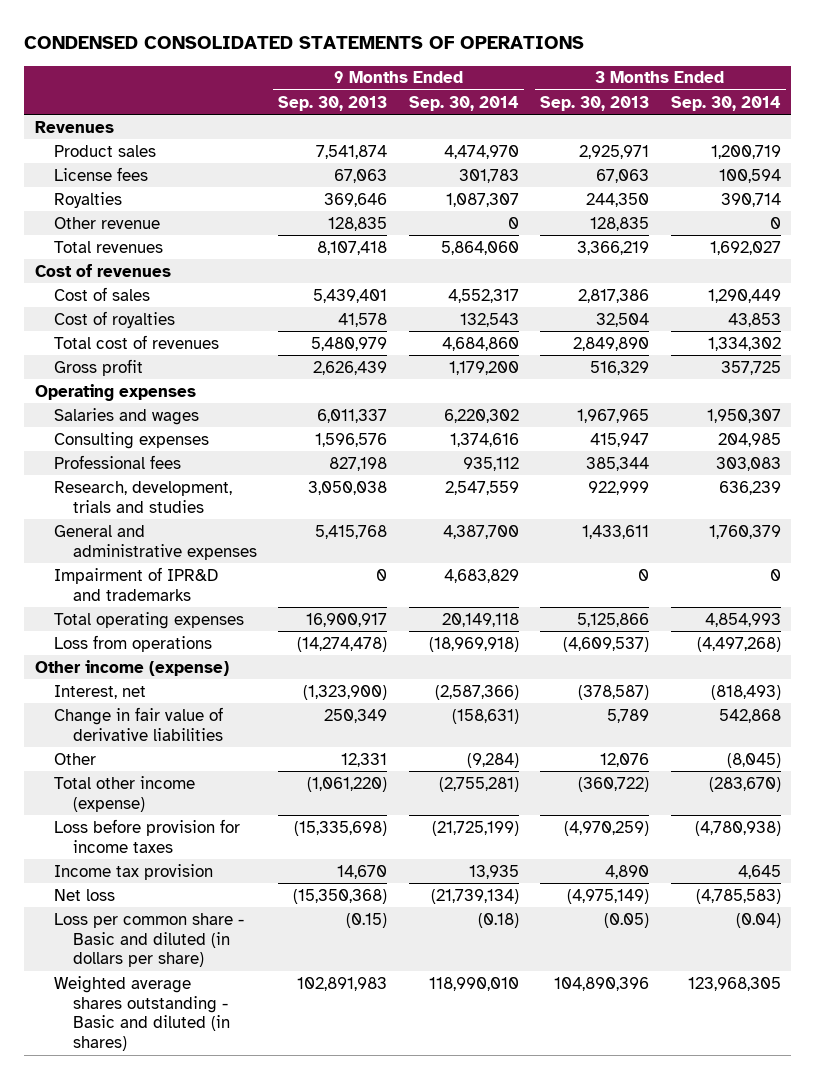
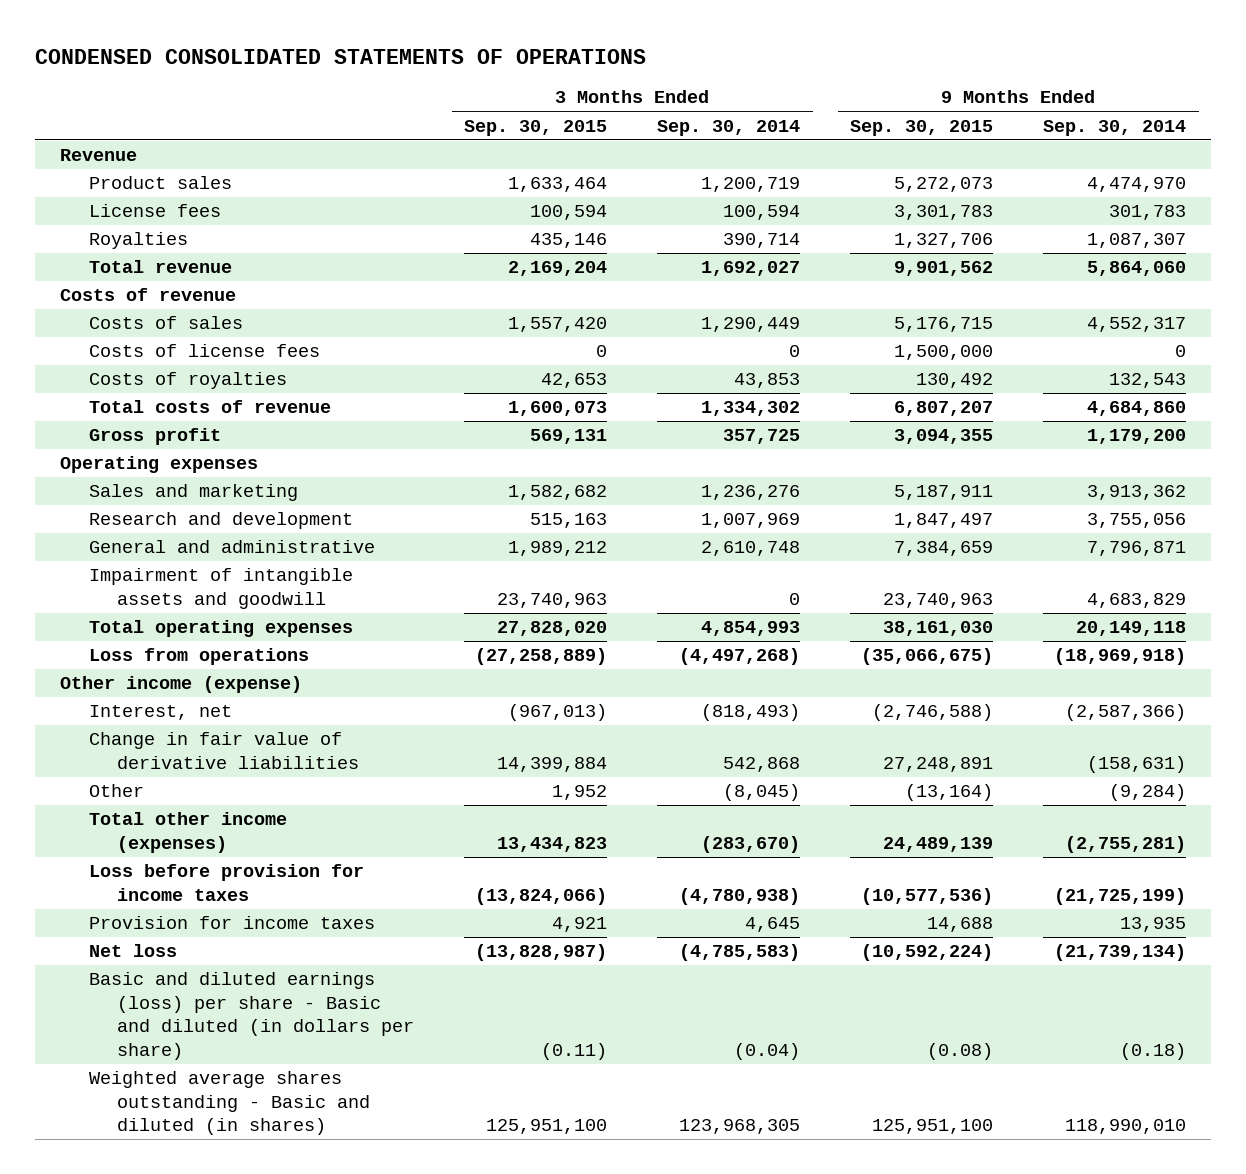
- | 9 Months Ended Sep. 30, 2013 | 9 Months Ended Sep. 30, 2014 | 3 Months Ended Sep. 30, 2013 | 3 Months Ended Sep. 30, 2014
+ | 3 Months Ended Sep. 30, 2015 | 3 Months Ended Sep. 30, 2014 | 9 Months Ended Sep. 30, 2015 | 9 Months Ended Sep. 30, 2014
- Revenues
+ Revenue
- Other revenue | 128,835 | 0 | 128,835 | 0
- Total revenues | 8,107,418 | 5,864,060 | 3,366,219 | 1,692,027
- Cost of revenues
- Cost of sales | 5,439,401 | 4,552,317 | 2,817,386 | 1,290,449
- Cost of royalties | 41,578 | 132,543 | 32,504 | 43,853
- Total cost of revenues | 5,480,979 | 4,684,860 | 2,849,890 | 1,334,302
+ Total revenue | 2,169,204 | 1,692,027 | 9,901,562 | 5,864,060
+ Costs of revenue
+ Costs of sales | 1,557,420 | 1,290,449 | 5,176,715 | 4,552,317
+ Costs of license fees | 0 | 0 | 1,500,000 | 0
+ Costs of royalties | 42,653 | 43,853 | 130,492 | 132,543
+ Total costs of revenue | 1,600,073 | 1,334,302 | 6,807,207 | 4,684,860
- Salaries and wages | 6,011,337 | 6,220,302 | 1,967,965 | 1,950,307
- Consulting expenses | 1,596,576 | 1,374,616 | 415,947 | 204,985
- Professional fees | 827,198 | 935,112 | 385,344 | 303,083
- Research, development, trials and studies | 3,050,038 | 2,547,559 | 922,999 | 636,239
- General and administrative expenses | 5,415,768 | 4,387,700 | 1,433,611 | 1,760,379
- Impairment of IPR&D and trademarks | 0 | 4,683,829 | 0 | 0
+ Sales and marketing | 1,582,682 | 1,236,276 | 5,187,911 | 3,913,362
+ Research and development | 515,163 | 1,007,969 | 1,847,497 | 3,755,056
+ General and administrative | 1,989,212 | 2,610,748 | 7,384,659 | 7,796,871
+ Impairment of intangible assets and goodwill | 23,740,963 | 0 | 23,740,963 | 4,683,829
- Total other income (expense) | (1,061,220) | (2,755,281) | (360,722) | (283,670)
+ Total other income (expenses) | 13,434,823 | (283,670) | 24,489,139 | (2,755,281)
- Income tax provision | 14,670 | 13,935 | 4,890 | 4,645
+ Provision for income taxes | 4,921 | 4,645 | 14,688 | 13,935
- Loss per common share - Basic and diluted (in dollars per share) | (0.15) | (0.18) | (0.05) | (0.04)
+ Basic and diluted earnings (loss) per share - Basic and diluted (in dollars per share) | (0.11) | (0.04) | (0.08) | (0.18)

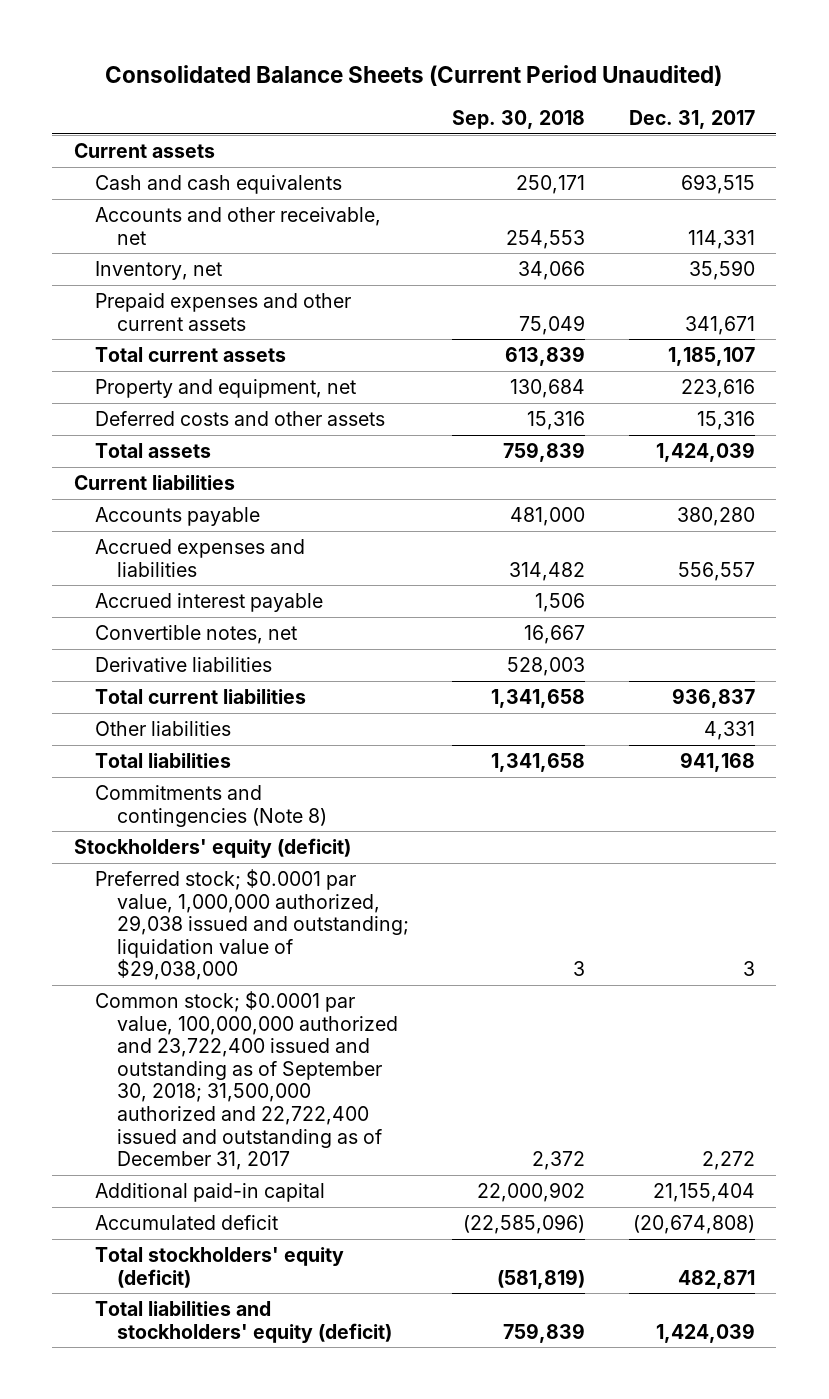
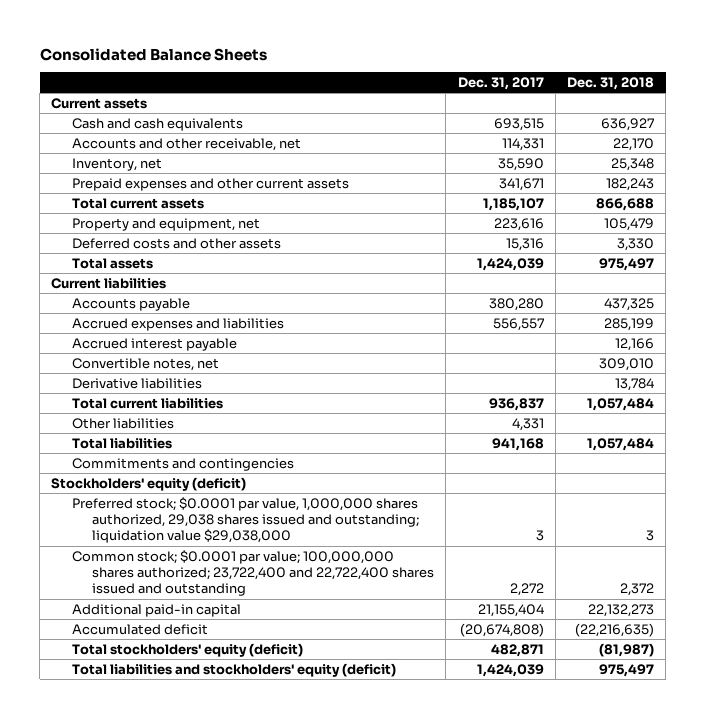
- Consolidated Balance Sheets (Current Period Unaudited)
+ Consolidated Balance Sheets
- | Sep. 30, 2018 | Dec. 31, 2017
+ | Dec. 31, 2017 | Dec. 31, 2018
- Commitments and contingencies (Note 8)
+ Commitments and contingencies
- Preferred stock; $0.0001 par value, 1,000,000 authorized, 29,038 issued and outstanding; liquidation value of $29,038,000 | 3 | 3
- Common stock; $0.0001 par value, 100,000,000 authorized and 23,722,400 issued and outstanding as of September 30, 2018; 31,500,000 authorized and 22,722,400 issued and outstanding as of December 31, 2017 | 2,372 | 2,272
+ Preferred stock; $0.0001 par value, 1,000,000 shares authorized, 29,038 shares issued and outstanding; liquidation value $29,038,000 | 3 | 3
+ Common stock; $0.0001 par value; 100,000,000 shares authorized; 23,722,400 and 22,722,400 shares issued and outstanding | 2,272 | 2,372

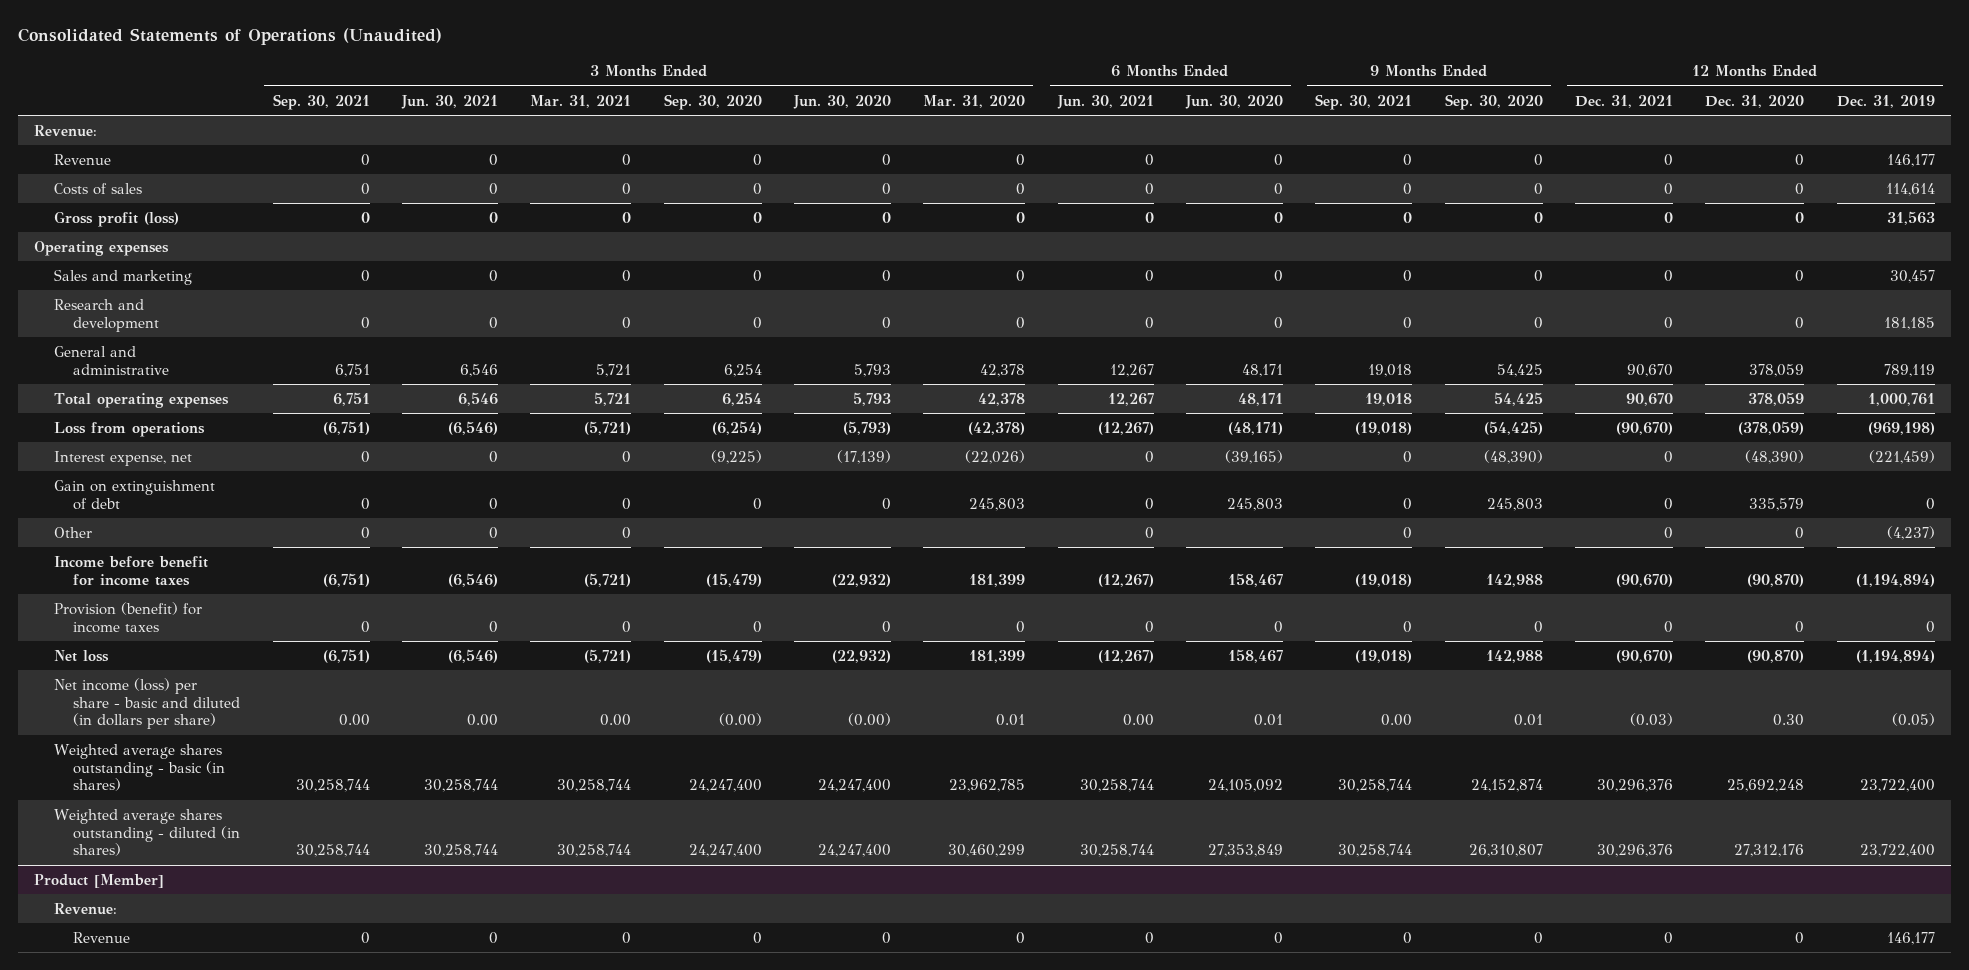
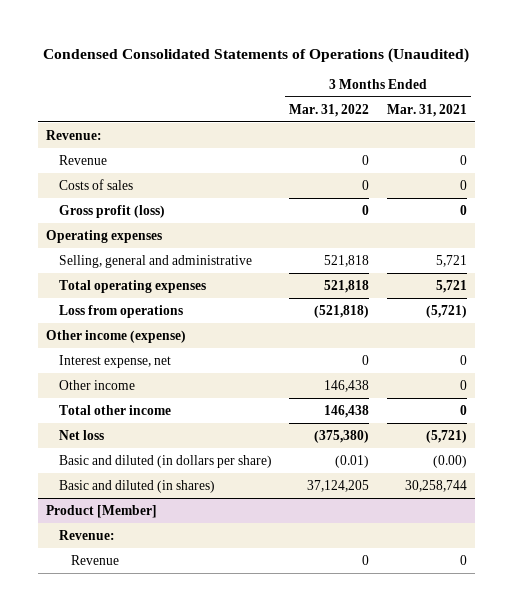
- Consolidated Statements of Operations (Unaudited)
+ Condensed Consolidated Statements of Operations (Unaudited)
- | 3 Months Ended Sep. 30, 2021 | 3 Months Ended Jun. 30, 2021 | 3 Months Ended Mar. 31, 2021 | 3 Months Ended Sep. 30, 2020 | 3 Months Ended Jun. 30, 2020 | 3 Months Ended Mar. 31, 2020 | 6 Months Ended Jun. 30, 2021 | 6 Months Ended Jun. 30, 2020 | 9 Months Ended Sep. 30, 2021 | 9 Months Ended Sep. 30, 2020 | 12 Months Ended Dec. 31, 2021 | 12 Months Ended Dec. 31, 2020 | 12 Months Ended Dec. 31, 2019
+ | 3 Months Ended Mar. 31, 2022 | 3 Months Ended Mar. 31, 2021
- Sales and marketing | 0 | 0 | 0 | 0 | 0 | 0 | 0 | 0 | 0 | 0 | 0 | 0 | 30,457
- Research and development | 0 | 0 | 0 | 0 | 0 | 0 | 0 | 0 | 0 | 0 | 0 | 0 | 181,185
- General and administrative | 6,751 | 6,546 | 5,721 | 6,254 | 5,793 | 42,378 | 12,267 | 48,171 | 19,018 | 54,425 | 90,670 | 378,059 | 789,119
+ Selling, general and administrative | 521,818 | 5,721
+ Other income (expense)
- Gain on extinguishment of debt | 0 | 0 | 0 | 0 | 0 | 245,803 | 0 | 245,803 | 0 | 245,803 | 0 | 335,579 | 0
- Other | 0 | 0 | 0 | | | | 0 | | 0 | | 0 | 0 | (4,237)
- Income before benefit for income taxes | (6,751) | (6,546) | (5,721) | (15,479) | (22,932) | 181,399 | (12,267) | 158,467 | (19,018) | 142,988 | (90,670) | (90,870) | (1,194,894)
- Provision (benefit) for income taxes | 0 | 0 | 0 | 0 | 0 | 0 | 0 | 0 | 0 | 0 | 0 | 0 | 0
+ Other income | 146,438 | 0
+ Total other income | 146,438 | 0
- Net income (loss) per share - basic and diluted (in dollars per share) | 0.00 | 0.00 | 0.00 | (0.00) | (0.00) | 0.01 | 0.00 | 0.01 | 0.00 | 0.01 | (0.03) | 0.30 | (0.05)
- Weighted average shares outstanding - basic (in shares) | 30,258,744 | 30,258,744 | 30,258,744 | 24,247,400 | 24,247,400 | 23,962,785 | 30,258,744 | 24,105,092 | 30,258,744 | 24,152,874 | 30,296,376 | 25,692,248 | 23,722,400
- Weighted average shares outstanding - diluted (in shares) | 30,258,744 | 30,258,744 | 30,258,744 | 24,247,400 | 24,247,400 | 30,460,299 | 30,258,744 | 27,353,849 | 30,258,744 | 26,310,807 | 30,296,376 | 27,312,176 | 23,722,400
+ Basic and diluted (in dollars per share) | (0.01) | (0.00)
+ Basic and diluted (in shares) | 37,124,205 | 30,258,744

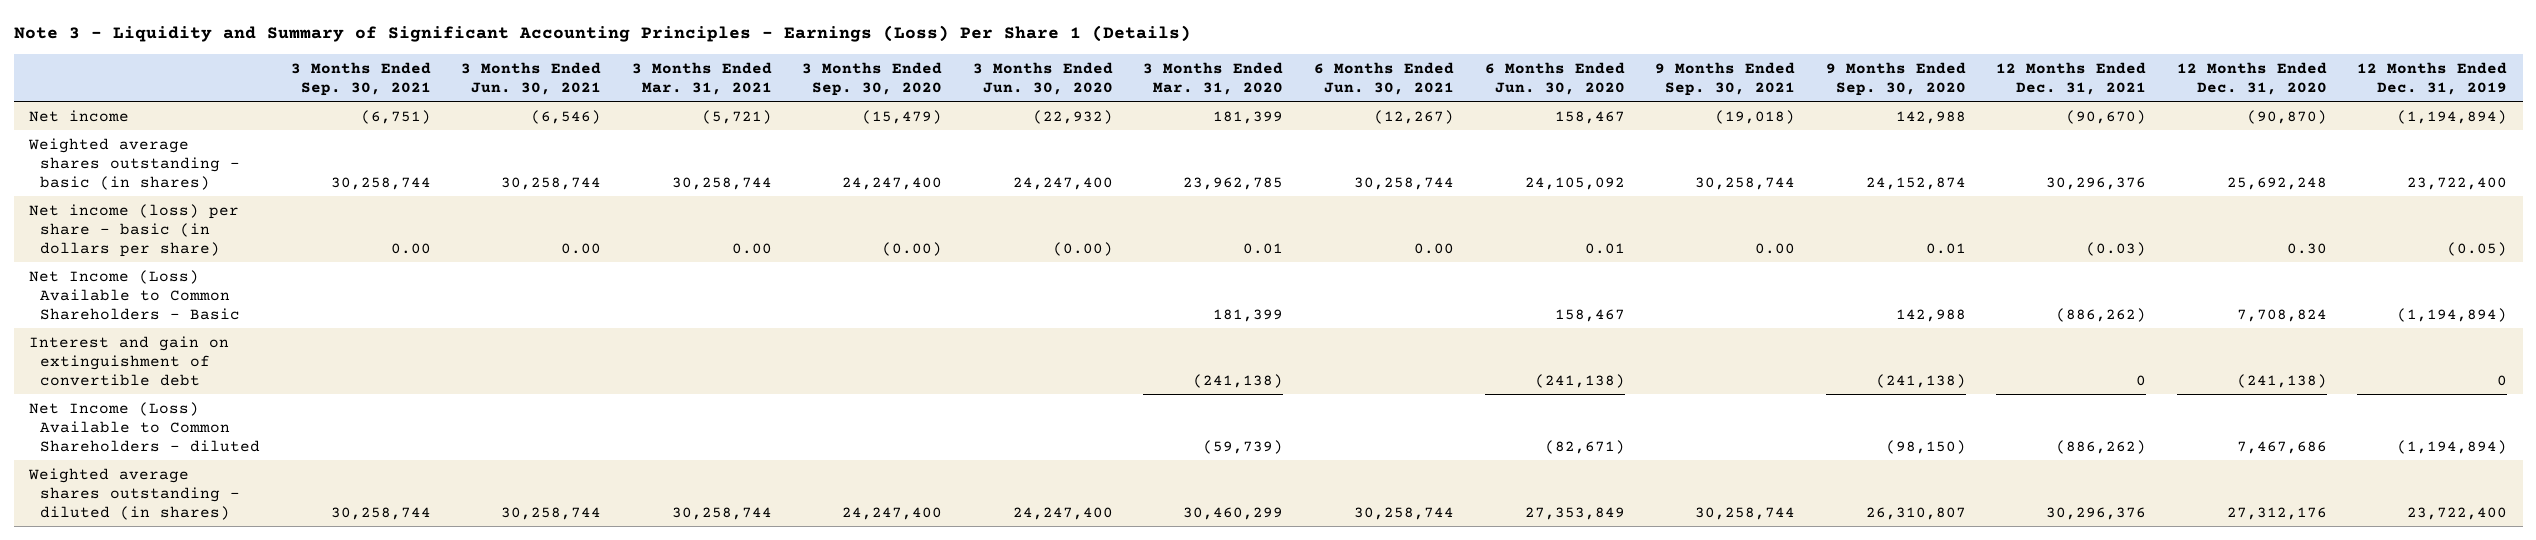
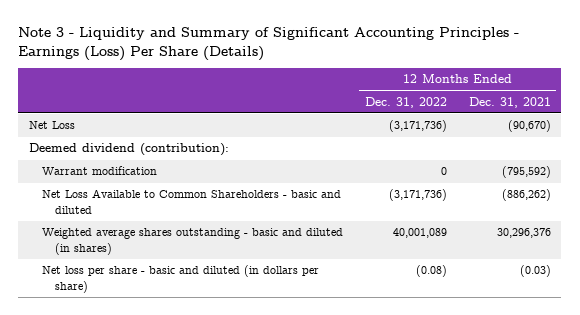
- Note 3 - Liquidity and Summary of Significant Accounting Principles - Earnings (Loss) Per Share 1 (Details)
+ Note 3 - Liquidity and Summary of Significant Accounting Principles - Earnings (Loss) Per Share (Details)
- | 3 Months Ended Sep. 30, 2021 | 3 Months Ended Jun. 30, 2021 | 3 Months Ended Mar. 31, 2021 | 3 Months Ended Sep. 30, 2020 | 3 Months Ended Jun. 30, 2020 | 3 Months Ended Mar. 31, 2020 | 6 Months Ended Jun. 30, 2021 | 6 Months Ended Jun. 30, 2020 | 9 Months Ended Sep. 30, 2021 | 9 Months Ended Sep. 30, 2020 | 12 Months Ended Dec. 31, 2021 | 12 Months Ended Dec. 31, 2020 | 12 Months Ended Dec. 31, 2019
+ | 12 Months Ended Dec. 31, 2022 | 12 Months Ended Dec. 31, 2021
- Net income | (6,751) | (6,546) | (5,721) | (15,479) | (22,932) | 181,399 | (12,267) | 158,467 | (19,018) | 142,988 | (90,670) | (90,870) | (1,194,894)
- Weighted average shares outstanding - basic (in shares) | 30,258,744 | 30,258,744 | 30,258,744 | 24,247,400 | 24,247,400 | 23,962,785 | 30,258,744 | 24,105,092 | 30,258,744 | 24,152,874 | 30,296,376 | 25,692,248 | 23,722,400
- Net income (loss) per share - basic (in dollars per share) | 0.00 | 0.00 | 0.00 | (0.00) | (0.00) | 0.01 | 0.00 | 0.01 | 0.00 | 0.01 | (0.03) | 0.30 | (0.05)
- Net Income (Loss) Available to Common Shareholders - Basic | | | | | | 181,399 | | 158,467 | | 142,988 | (886,262) | 7,708,824 | (1,194,894)
- Interest and gain on extinguishment of convertible debt | | | | | | (241,138) | | (241,138) | | (241,138) | 0 | (241,138) | 0
- Net Income (Loss) Available to Common Shareholders - diluted | | | | | | (59,739) | | (82,671) | | (98,150) | (886,262) | 7,467,686 | (1,194,894)
- Weighted average shares outstanding - diluted (in shares) | 30,258,744 | 30,258,744 | 30,258,744 | 24,247,400 | 24,247,400 | 30,460,299 | 30,258,744 | 27,353,849 | 30,258,744 | 26,310,807 | 30,296,376 | 27,312,176 | 23,722,400
+ Net Loss | (3,171,736) | (90,670)
+ Deemed dividend (contribution):
+ Warrant modification | 0 | (795,592)
+ Net Loss Available to Common Shareholders - basic and diluted | (3,171,736) | (886,262)
+ Weighted average shares outstanding - basic and diluted (in shares) | 40,001,089 | 30,296,376
+ Net loss per share - basic and diluted (in dollars per share) | (0.08) | (0.03)

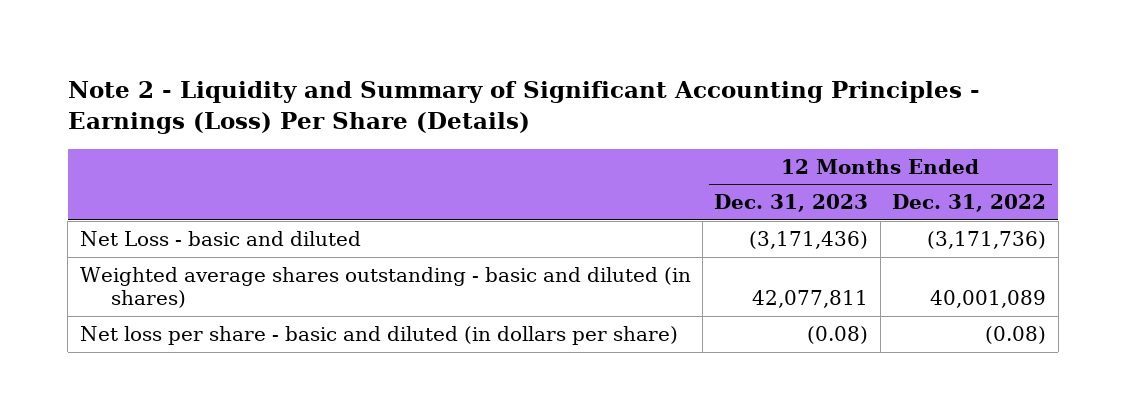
- Note 3 - Liquidity and Summary of Significant Accounting Principles - Earnings (Loss) Per Share (Details)
+ Note 2 - Liquidity and Summary of Significant Accounting Principles - Earnings (Loss) Per Share (Details)
- | 12 Months Ended Dec. 31, 2022 | 12 Months Ended Dec. 31, 2021
+ | 12 Months Ended Dec. 31, 2023 | 12 Months Ended Dec. 31, 2022
- Net Loss | (3,171,736) | (90,670)
- Deemed dividend (contribution):
- Warrant modification | 0 | (795,592)
- Net Loss Available to Common Shareholders - basic and diluted | (3,171,736) | (886,262)
+ Net Loss - basic and diluted | (3,171,436) | (3,171,736)

